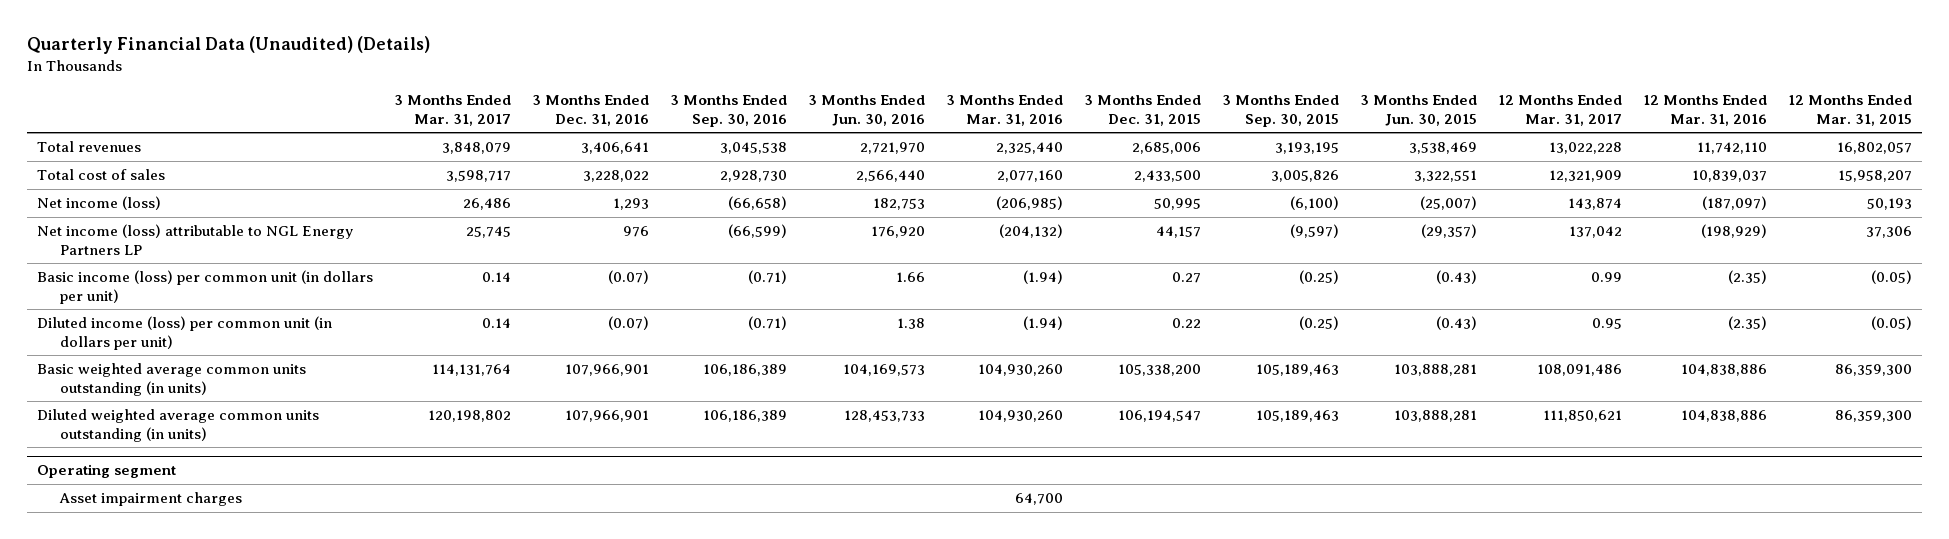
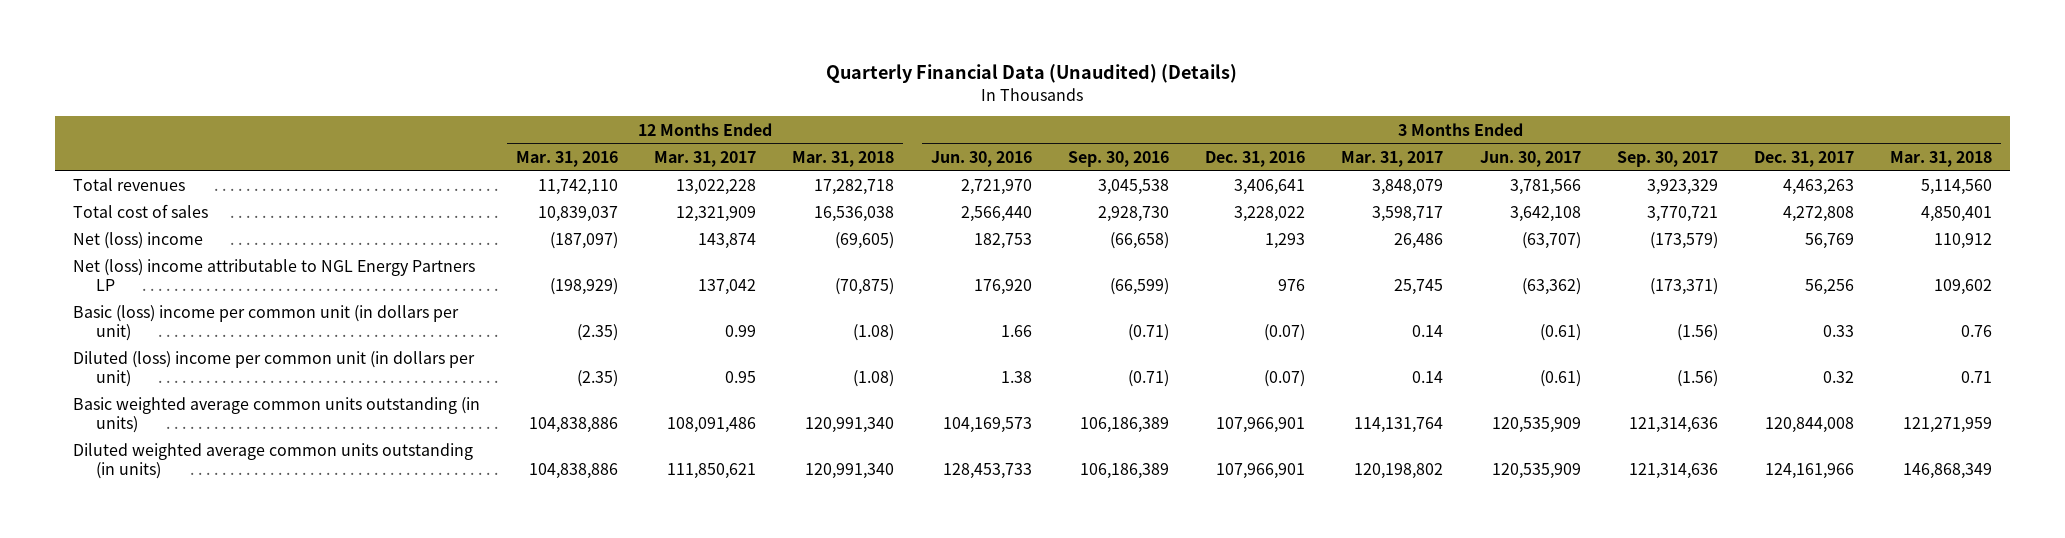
- | 3 Months Ended Mar. 31, 2017 | 3 Months Ended Dec. 31, 2016 | 3 Months Ended Sep. 30, 2016 | 3 Months Ended Jun. 30, 2016 | 3 Months Ended Mar. 31, 2016 | 3 Months Ended Dec. 31, 2015 | 3 Months Ended Sep. 30, 2015 | 3 Months Ended Jun. 30, 2015 | 12 Months Ended Mar. 31, 2017 | 12 Months Ended Mar. 31, 2016 | 12 Months Ended Mar. 31, 2015
+ | 12 Months Ended Mar. 31, 2016 | 12 Months Ended Mar. 31, 2017 | 12 Months Ended Mar. 31, 2018 | 3 Months Ended Jun. 30, 2016 | 3 Months Ended Sep. 30, 2016 | 3 Months Ended Dec. 31, 2016 | 3 Months Ended Mar. 31, 2017 | 3 Months Ended Jun. 30, 2017 | 3 Months Ended Sep. 30, 2017 | 3 Months Ended Dec. 31, 2017 | 3 Months Ended Mar. 31, 2018
- Net income (loss) | 26,486 | 1,293 | (66,658) | 182,753 | (206,985) | 50,995 | (6,100) | (25,007) | 143,874 | (187,097) | 50,193
- Net income (loss) attributable to NGL Energy Partners LP | 25,745 | 976 | (66,599) | 176,920 | (204,132) | 44,157 | (9,597) | (29,357) | 137,042 | (198,929) | 37,306
- Basic income (loss) per common unit (in dollars per unit) | 0.14 | (0.07) | (0.71) | 1.66 | (1.94) | 0.27 | (0.25) | (0.43) | 0.99 | (2.35) | (0.05)
- Diluted income (loss) per common unit (in dollars per unit) | 0.14 | (0.07) | (0.71) | 1.38 | (1.94) | 0.22 | (0.25) | (0.43) | 0.95 | (2.35) | (0.05)
+ Net (loss) income | (187,097) | 143,874 | (69,605) | 182,753 | (66,658) | 1,293 | 26,486 | (63,707) | (173,579) | 56,769 | 110,912
+ Net (loss) income attributable to NGL Energy Partners LP | (198,929) | 137,042 | (70,875) | 176,920 | (66,599) | 976 | 25,745 | (63,362) | (173,371) | 56,256 | 109,602
+ Basic (loss) income per common unit (in dollars per unit) | (2.35) | 0.99 | (1.08) | 1.66 | (0.71) | (0.07) | 0.14 | (0.61) | (1.56) | 0.33 | 0.76
+ Diluted (loss) income per common unit (in dollars per unit) | (2.35) | 0.95 | (1.08) | 1.38 | (0.71) | (0.07) | 0.14 | (0.61) | (1.56) | 0.32 | 0.71
- Operating segment
- Asset impairment charges | | | | | 64,700 | | | | | |

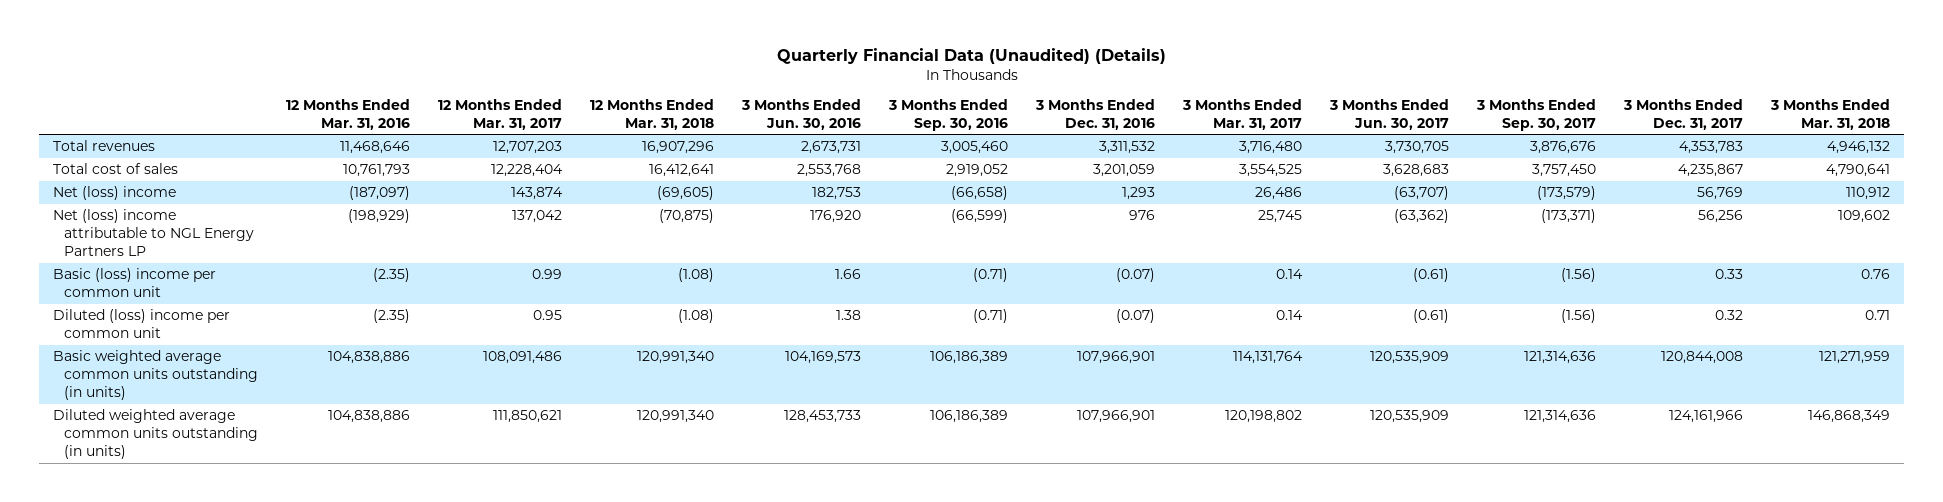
- Total revenues | 11,742,110 | 13,022,228 | 17,282,718 | 2,721,970 | 3,045,538 | 3,406,641 | 3,848,079 | 3,781,566 | 3,923,329 | 4,463,263 | 5,114,560
- Total cost of sales | 10,839,037 | 12,321,909 | 16,536,038 | 2,566,440 | 2,928,730 | 3,228,022 | 3,598,717 | 3,642,108 | 3,770,721 | 4,272,808 | 4,850,401
+ Total revenues | 11,468,646 | 12,707,203 | 16,907,296 | 2,673,731 | 3,005,460 | 3,311,532 | 3,716,480 | 3,730,705 | 3,876,676 | 4,353,783 | 4,946,132
+ Total cost of sales | 10,761,793 | 12,228,404 | 16,412,641 | 2,553,768 | 2,919,052 | 3,201,059 | 3,554,525 | 3,628,683 | 3,757,450 | 4,235,867 | 4,790,641
- Basic (loss) income per common unit (in dollars per unit) | (2.35) | 0.99 | (1.08) | 1.66 | (0.71) | (0.07) | 0.14 | (0.61) | (1.56) | 0.33 | 0.76
- Diluted (loss) income per common unit (in dollars per unit) | (2.35) | 0.95 | (1.08) | 1.38 | (0.71) | (0.07) | 0.14 | (0.61) | (1.56) | 0.32 | 0.71
+ Basic (loss) income per common unit | (2.35) | 0.99 | (1.08) | 1.66 | (0.71) | (0.07) | 0.14 | (0.61) | (1.56) | 0.33 | 0.76
+ Diluted (loss) income per common unit | (2.35) | 0.95 | (1.08) | 1.38 | (0.71) | (0.07) | 0.14 | (0.61) | (1.56) | 0.32 | 0.71

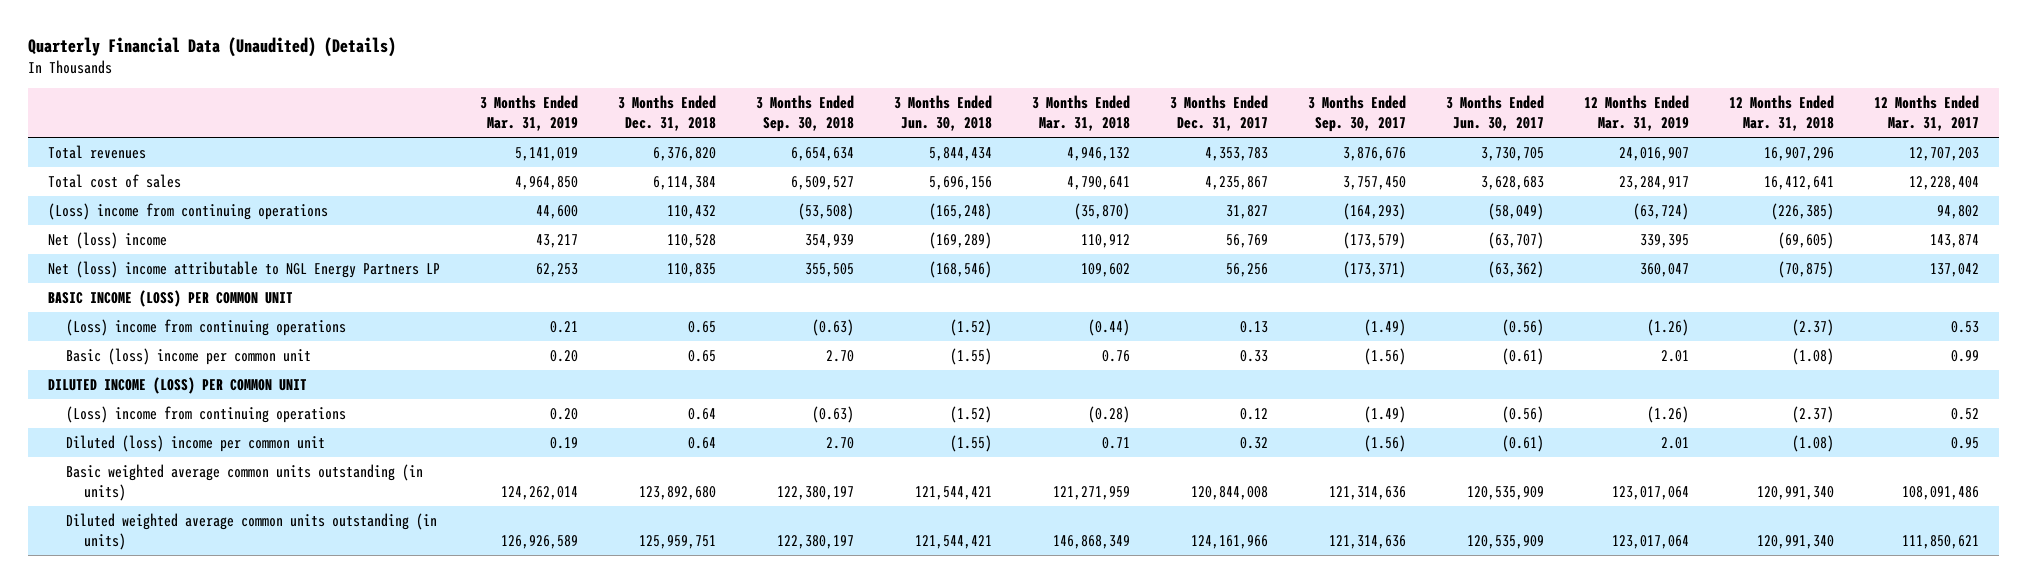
- | 12 Months Ended Mar. 31, 2016 | 12 Months Ended Mar. 31, 2017 | 12 Months Ended Mar. 31, 2018 | 3 Months Ended Jun. 30, 2016 | 3 Months Ended Sep. 30, 2016 | 3 Months Ended Dec. 31, 2016 | 3 Months Ended Mar. 31, 2017 | 3 Months Ended Jun. 30, 2017 | 3 Months Ended Sep. 30, 2017 | 3 Months Ended Dec. 31, 2017 | 3 Months Ended Mar. 31, 2018
+ | 3 Months Ended Mar. 31, 2019 | 3 Months Ended Dec. 31, 2018 | 3 Months Ended Sep. 30, 2018 | 3 Months Ended Jun. 30, 2018 | 3 Months Ended Mar. 31, 2018 | 3 Months Ended Dec. 31, 2017 | 3 Months Ended Sep. 30, 2017 | 3 Months Ended Jun. 30, 2017 | 12 Months Ended Mar. 31, 2019 | 12 Months Ended Mar. 31, 2018 | 12 Months Ended Mar. 31, 2017
+ (Loss) income from continuing operations | 44,600 | 110,432 | (53,508) | (165,248) | (35,870) | 31,827 | (164,293) | (58,049) | (63,724) | (226,385) | 94,802
+ BASIC INCOME (LOSS) PER COMMON UNIT
+ (Loss) income from continuing operations | 0.21 | 0.65 | (0.63) | (1.52) | (0.44) | 0.13 | (1.49) | (0.56) | (1.26) | (2.37) | 0.53
+ DILUTED INCOME (LOSS) PER COMMON UNIT
+ (Loss) income from continuing operations | 0.20 | 0.64 | (0.63) | (1.52) | (0.28) | 0.12 | (1.49) | (0.56) | (1.26) | (2.37) | 0.52

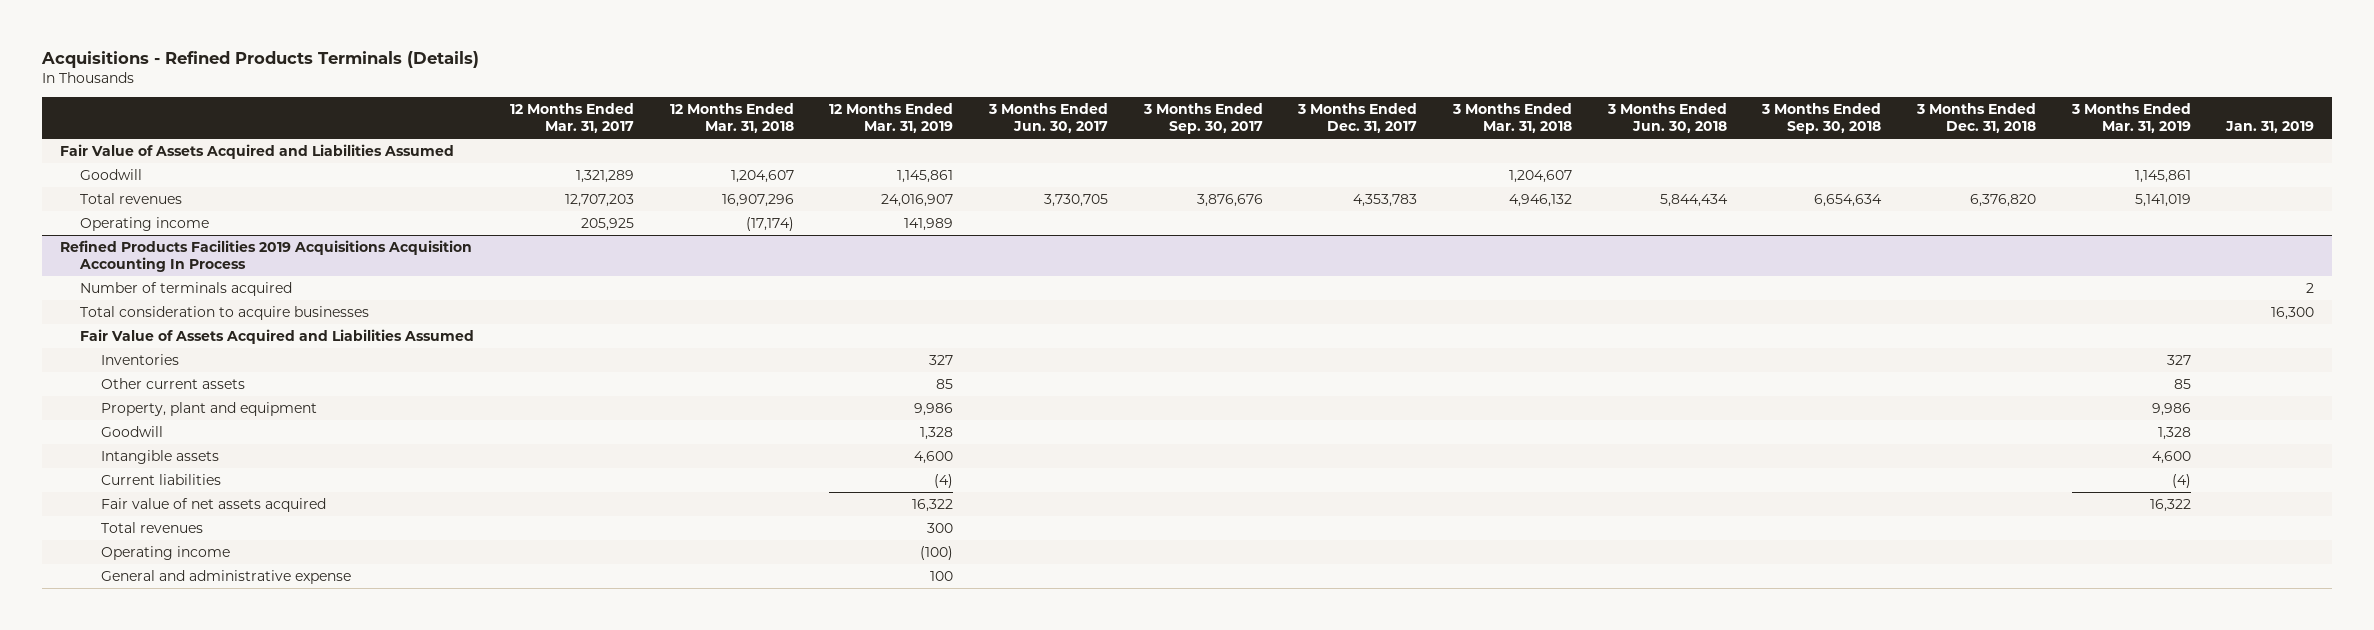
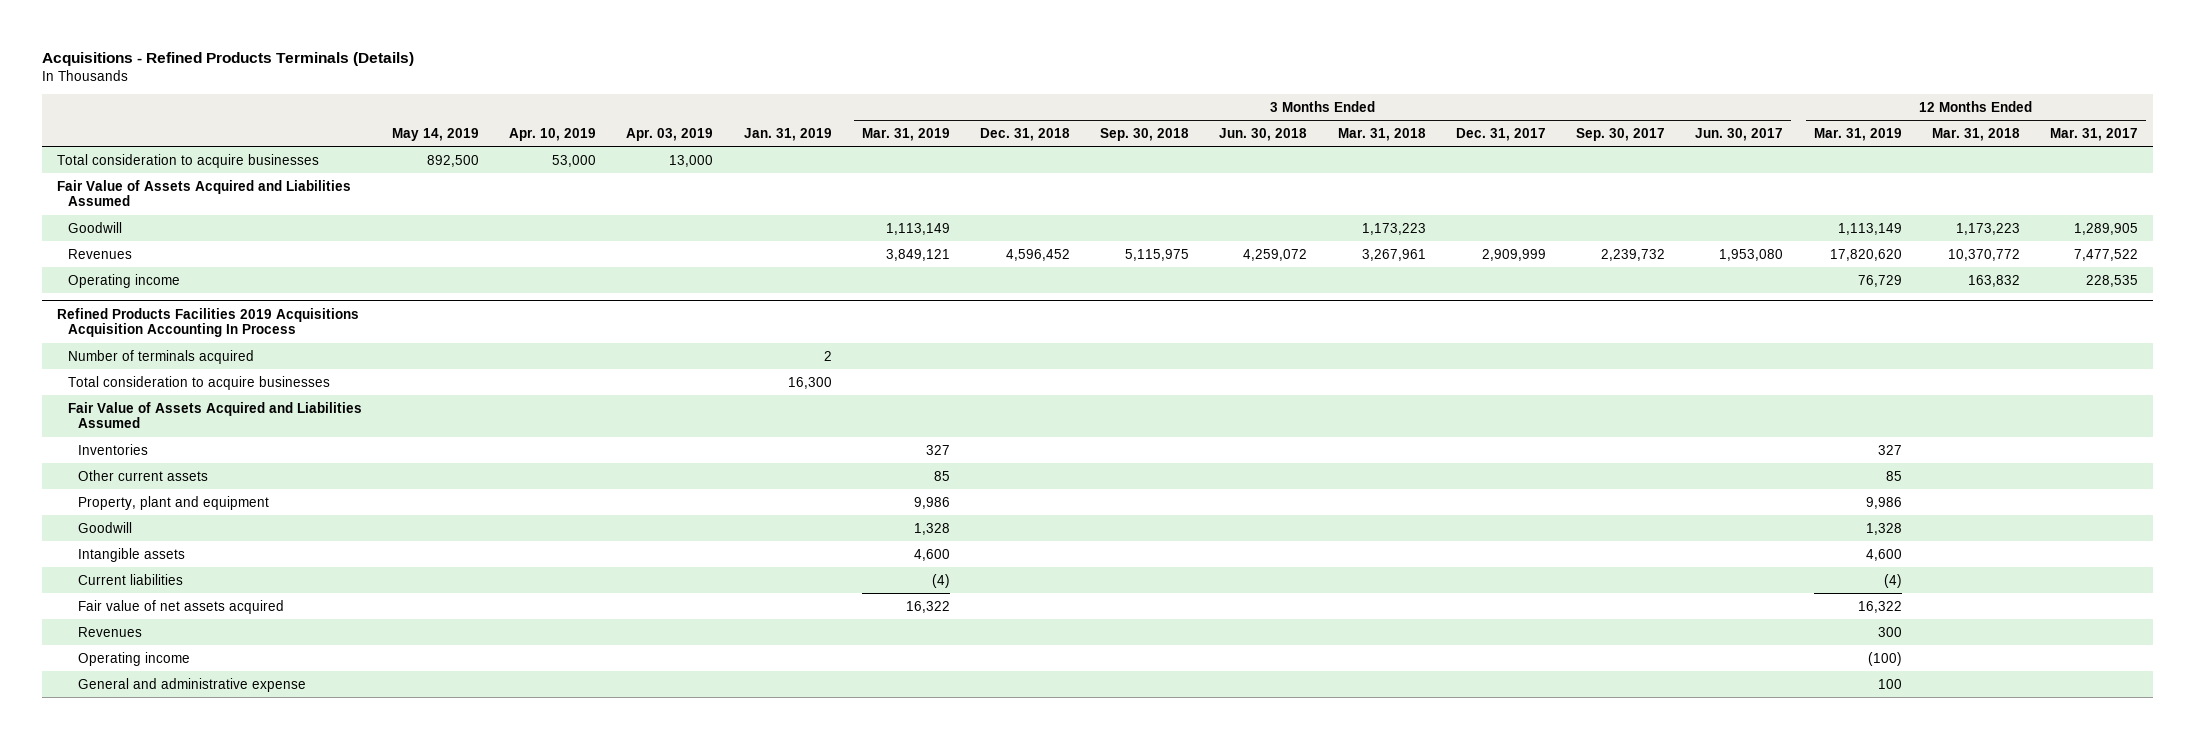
- | 12 Months Ended Mar. 31, 2017 | 12 Months Ended Mar. 31, 2018 | 12 Months Ended Mar. 31, 2019 | 3 Months Ended Jun. 30, 2017 | 3 Months Ended Sep. 30, 2017 | 3 Months Ended Dec. 31, 2017 | 3 Months Ended Mar. 31, 2018 | 3 Months Ended Jun. 30, 2018 | 3 Months Ended Sep. 30, 2018 | 3 Months Ended Dec. 31, 2018 | 3 Months Ended Mar. 31, 2019 | Jan. 31, 2019
+ | May 14, 2019 | Apr. 10, 2019 | Apr. 03, 2019 | Jan. 31, 2019 | 3 Months Ended Mar. 31, 2019 | 3 Months Ended Dec. 31, 2018 | 3 Months Ended Sep. 30, 2018 | 3 Months Ended Jun. 30, 2018 | 3 Months Ended Mar. 31, 2018 | 3 Months Ended Dec. 31, 2017 | 3 Months Ended Sep. 30, 2017 | 3 Months Ended Jun. 30, 2017 | 12 Months Ended Mar. 31, 2019 | 12 Months Ended Mar. 31, 2018 | 12 Months Ended Mar. 31, 2017
+ Total consideration to acquire businesses | 892,500 | 53,000 | 13,000 | | | | | | | | | | | |
- Goodwill | 1,321,289 | 1,204,607 | 1,145,861 | | | | 1,204,607 | | | | 1,145,861 |
- Total revenues | 12,707,203 | 16,907,296 | 24,016,907 | 3,730,705 | 3,876,676 | 4,353,783 | 4,946,132 | 5,844,434 | 6,654,634 | 6,376,820 | 5,141,019 |
- Operating income | 205,925 | (17,174) | 141,989 | | | | | | | | |
+ Goodwill | | | | | 1,113,149 | | | | 1,173,223 | | | | 1,113,149 | 1,173,223 | 1,289,905
+ Revenues | | | | | 3,849,121 | 4,596,452 | 5,115,975 | 4,259,072 | 3,267,961 | 2,909,999 | 2,239,732 | 1,953,080 | 17,820,620 | 10,370,772 | 7,477,522
+ Operating income | | | | | | | | | | | | | 76,729 | 163,832 | 228,535
@ Refined Products Facilities 2019 Acquisitions Acquisition Accounting In Process
- Total revenues | | | 300 | | | | | | | | |
+ Revenues | | | | | | | | | | | | | 300 | |

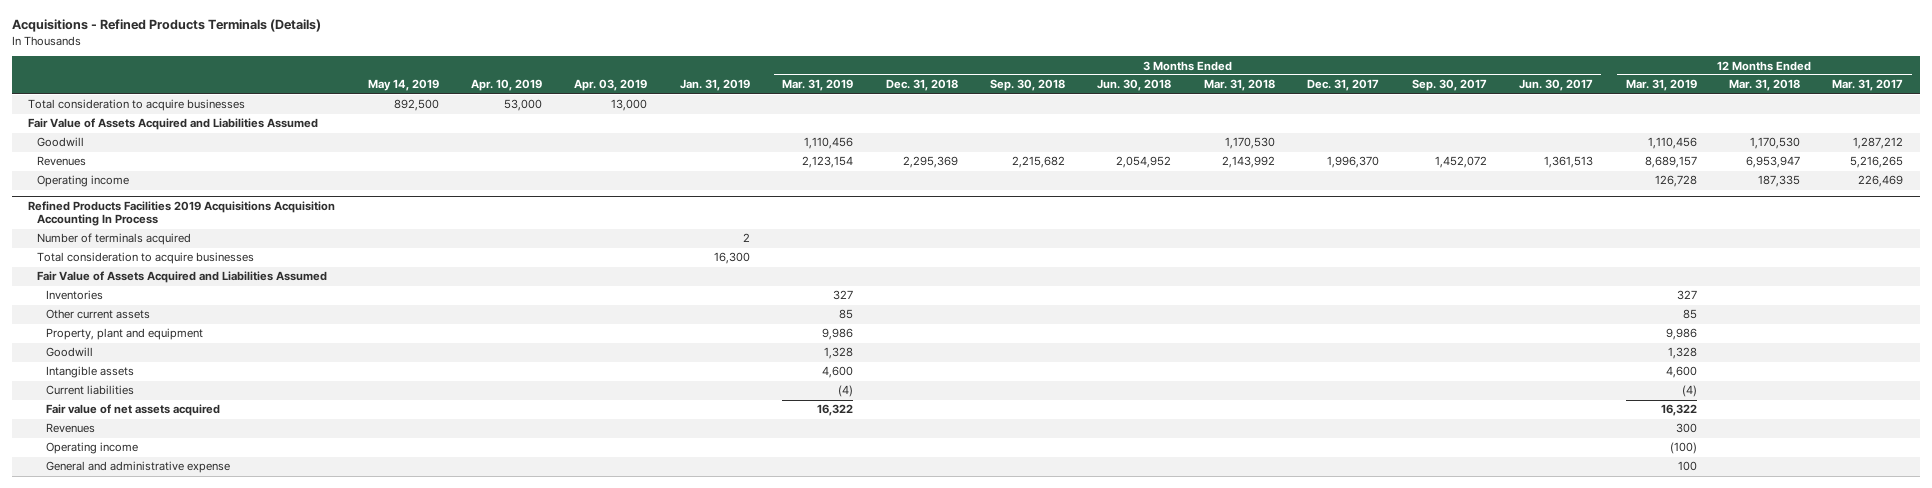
- Goodwill | | | | | 1,113,149 | | | | 1,173,223 | | | | 1,113,149 | 1,173,223 | 1,289,905
- Revenues | | | | | 3,849,121 | 4,596,452 | 5,115,975 | 4,259,072 | 3,267,961 | 2,909,999 | 2,239,732 | 1,953,080 | 17,820,620 | 10,370,772 | 7,477,522
- Operating income | | | | | | | | | | | | | 76,729 | 163,832 | 228,535
+ Goodwill | | | | | 1,110,456 | | | | 1,170,530 | | | | 1,110,456 | 1,170,530 | 1,287,212
+ Revenues | | | | | 2,123,154 | 2,295,369 | 2,215,682 | 2,054,952 | 2,143,992 | 1,996,370 | 1,452,072 | 1,361,513 | 8,689,157 | 6,953,947 | 5,216,265
+ Operating income | | | | | | | | | | | | | 126,728 | 187,335 | 226,469

